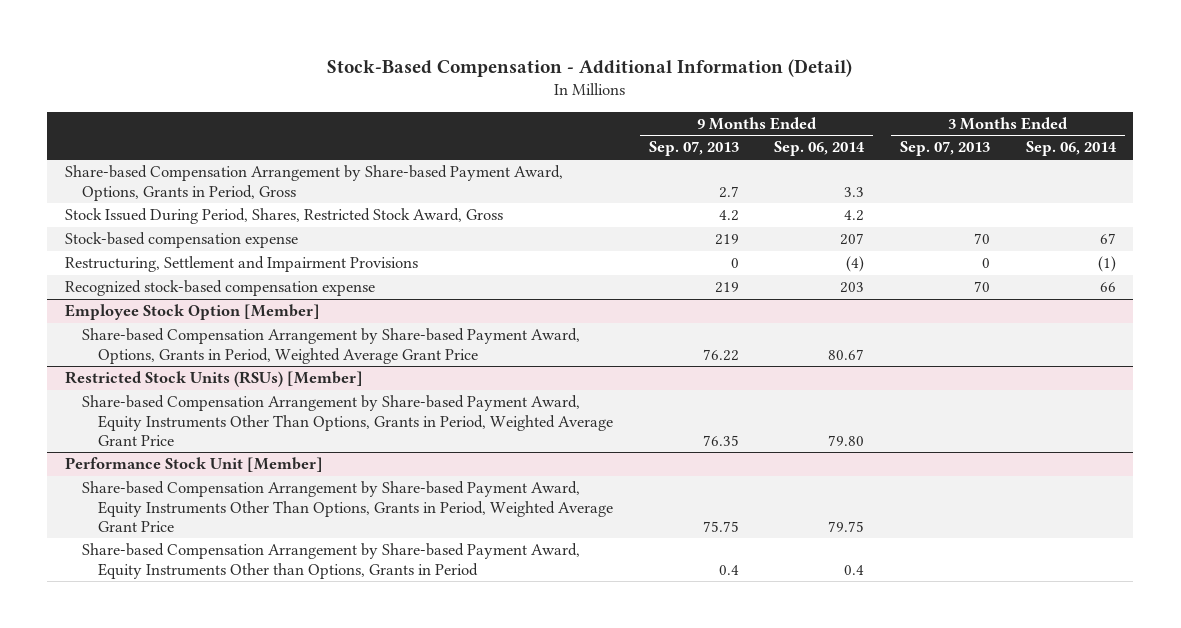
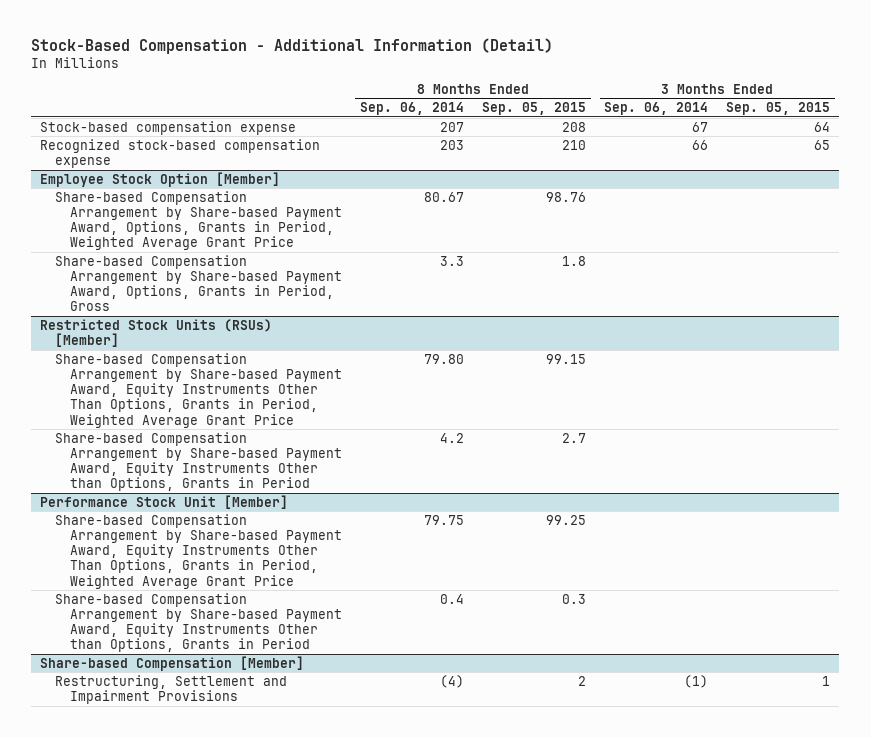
- | 9 Months Ended Sep. 07, 2013 | 9 Months Ended Sep. 06, 2014 | 3 Months Ended Sep. 07, 2013 | 3 Months Ended Sep. 06, 2014
+ | 8 Months Ended Sep. 06, 2014 | 8 Months Ended Sep. 05, 2015 | 3 Months Ended Sep. 06, 2014 | 3 Months Ended Sep. 05, 2015
- Share-based Compensation Arrangement by Share-based Payment Award, Options, Grants in Period, Gross | 2.7 | 3.3 | |
- Stock Issued During Period, Shares, Restricted Stock Award, Gross | 4.2 | 4.2 | |
- Restructuring, Settlement and Impairment Provisions | 0 | (4) | 0 | (1)
@ Employee Stock Option [Member]
+ Share-based Compensation Arrangement by Share-based Payment Award, Options, Grants in Period, Gross | 3.3 | 1.8 | |
@ Restricted Stock Units (RSUs) [Member]
+ Share-based Compensation Arrangement by Share-based Payment Award, Equity Instruments Other than Options, Grants in Period | 4.2 | 2.7 | |
+ Share-based Compensation [Member]
+ Restructuring, Settlement and Impairment Provisions | (4) | 2 | (1) | 1

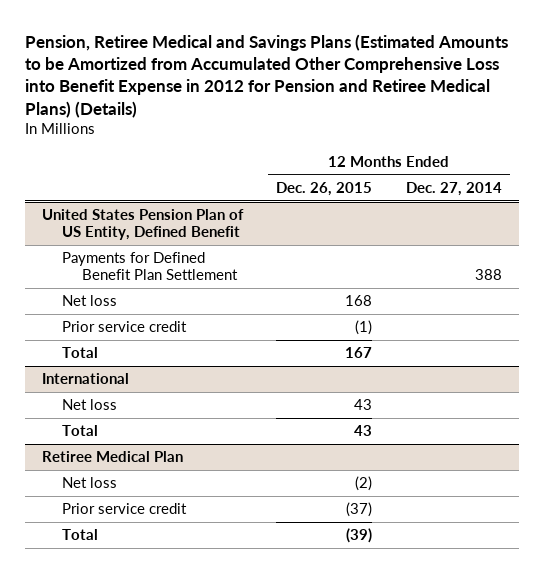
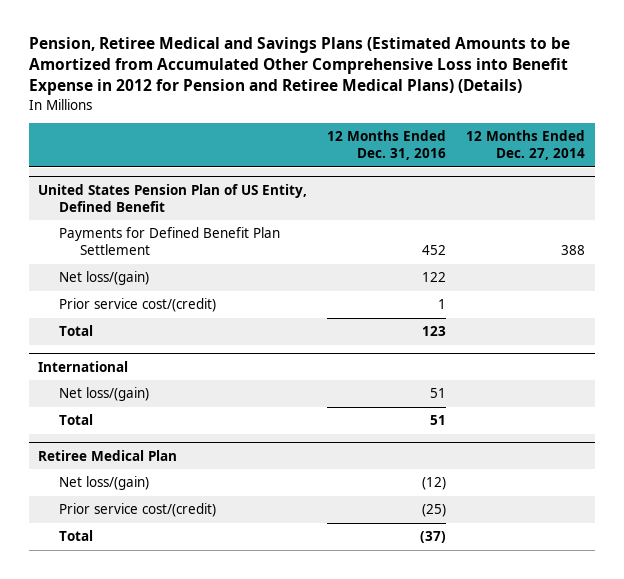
- | 12 Months Ended Dec. 26, 2015 | 12 Months Ended Dec. 27, 2014
+ | 12 Months Ended Dec. 31, 2016 | 12 Months Ended Dec. 27, 2014
@ United States Pension Plan of US Entity, Defined Benefit
- Net loss | 168 |
- Prior service credit | (1) |
+ Net loss/(gain) | 122 |
+ Prior service cost/(credit) | 1 |
@ International
- Net loss | 43 |
+ Net loss/(gain) | 51 |
@ Retiree Medical Plan
- Net loss | (2) |
- Prior service credit | (37) |
+ Net loss/(gain) | (12) |
+ Prior service cost/(credit) | (25) |

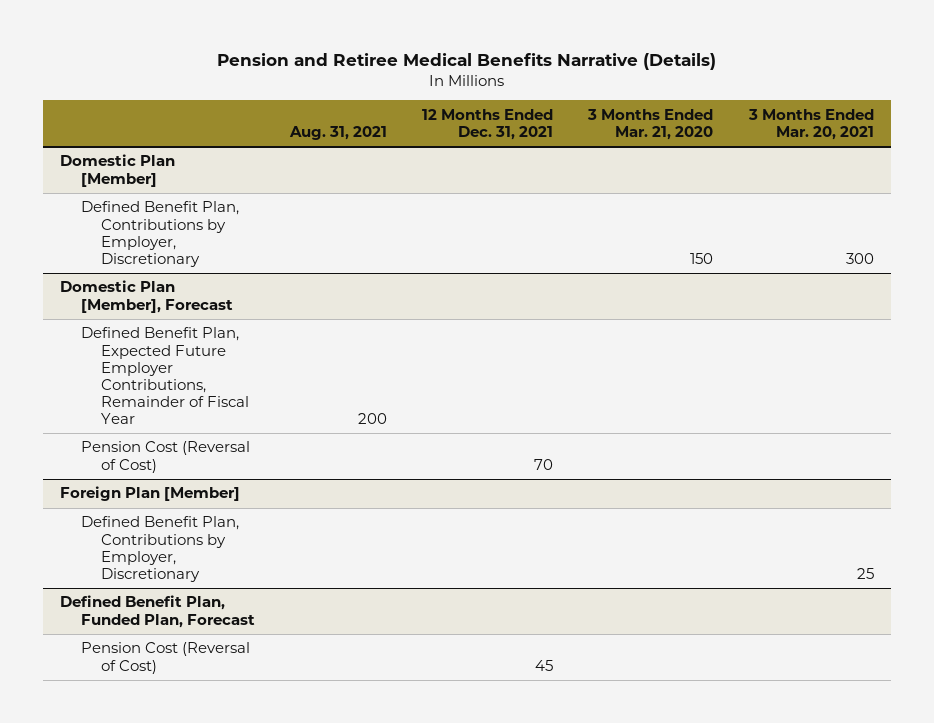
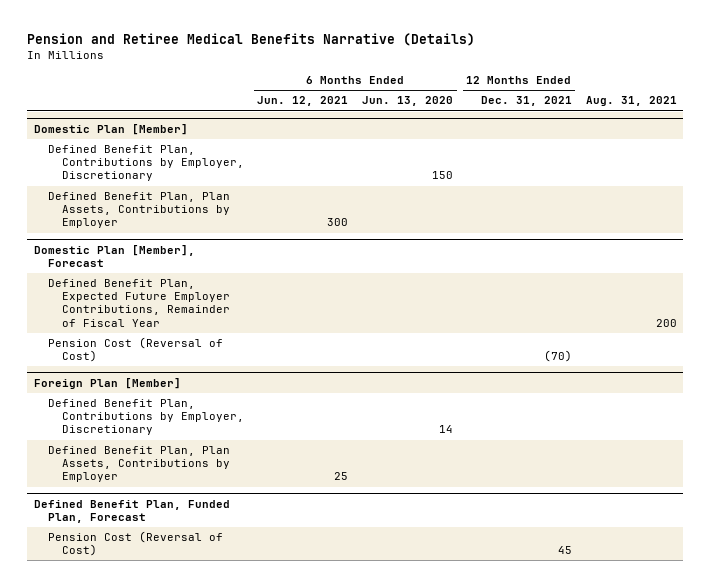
- | Aug. 31, 2021 | 12 Months Ended Dec. 31, 2021 | 3 Months Ended Mar. 21, 2020 | 3 Months Ended Mar. 20, 2021
+ | 6 Months Ended Jun. 12, 2021 | 6 Months Ended Jun. 13, 2020 | 12 Months Ended Dec. 31, 2021 | Aug. 31, 2021
@ Domestic Plan [Member]
+ Defined Benefit Plan, Plan Assets, Contributions by Employer | 300 | | |
@ Domestic Plan [Member], Forecast
- Pension Cost (Reversal of Cost) | | 70 | |
+ Pension Cost (Reversal of Cost) | | | (70) |
@ Foreign Plan [Member]
+ Defined Benefit Plan, Plan Assets, Contributions by Employer | 25 | | |

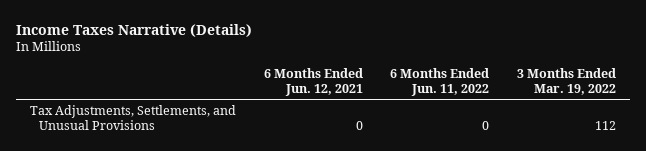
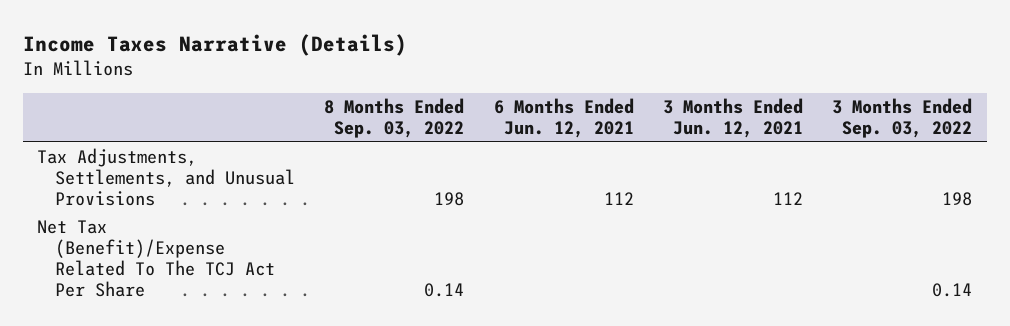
- | 6 Months Ended Jun. 12, 2021 | 6 Months Ended Jun. 11, 2022 | 3 Months Ended Mar. 19, 2022
+ | 8 Months Ended Sep. 03, 2022 | 6 Months Ended Jun. 12, 2021 | 3 Months Ended Jun. 12, 2021 | 3 Months Ended Sep. 03, 2022
- Tax Adjustments, Settlements, and Unusual Provisions | 0 | 0 | 112
+ Tax Adjustments, Settlements, and Unusual Provisions | 198 | 112 | 112 | 198
+ Net Tax (Benefit)/Expense Related To The TCJ Act Per Share | 0.14 | | | 0.14

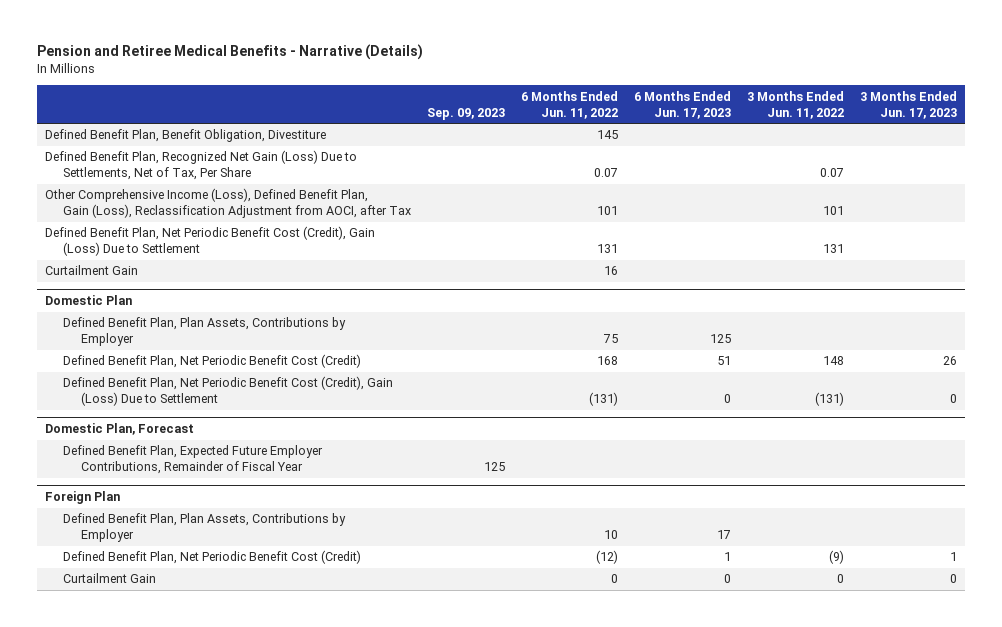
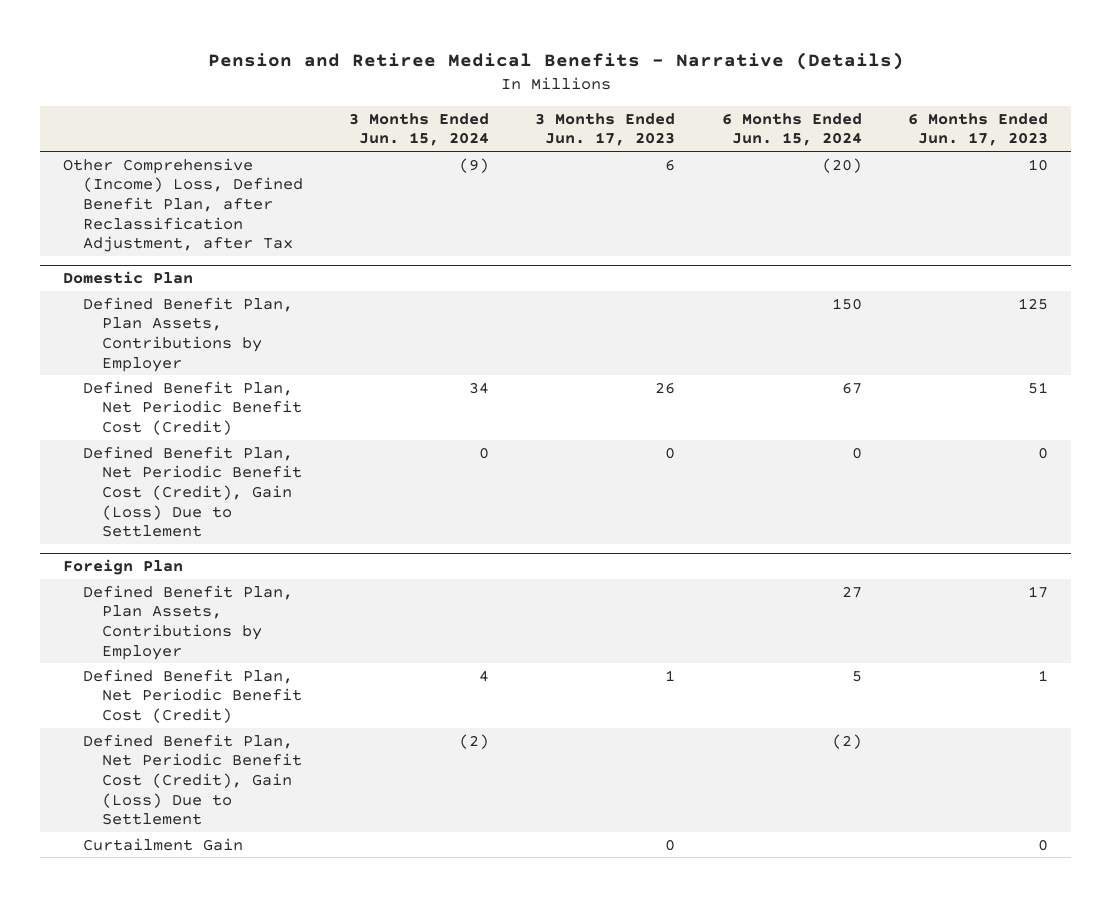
- | Sep. 09, 2023 | 6 Months Ended Jun. 11, 2022 | 6 Months Ended Jun. 17, 2023 | 3 Months Ended Jun. 11, 2022 | 3 Months Ended Jun. 17, 2023
+ | 3 Months Ended Jun. 15, 2024 | 3 Months Ended Jun. 17, 2023 | 6 Months Ended Jun. 15, 2024 | 6 Months Ended Jun. 17, 2023
- Defined Benefit Plan, Benefit Obligation, Divestiture | | 145 | | |
- Defined Benefit Plan, Recognized Net Gain (Loss) Due to Settlements, Net of Tax, Per Share | | 0.07 | | 0.07 |
- Other Comprehensive Income (Loss), Defined Benefit Plan, Gain (Loss), Reclassification Adjustment from AOCI, after Tax | | 101 | | 101 |
- Defined Benefit Plan, Net Periodic Benefit Cost (Credit), Gain (Loss) Due to Settlement | | 131 | | 131 |
- Curtailment Gain | | 16 | | |
+ Other Comprehensive (Income) Loss, Defined Benefit Plan, after Reclassification Adjustment, after Tax | (9) | 6 | (20) | 10
- Domestic Plan, Forecast
- Defined Benefit Plan, Expected Future Employer Contributions, Remainder of Fiscal Year | 125 | | | |
@ Foreign Plan
+ Defined Benefit Plan, Net Periodic Benefit Cost (Credit), Gain (Loss) Due to Settlement | (2) | | (2) |

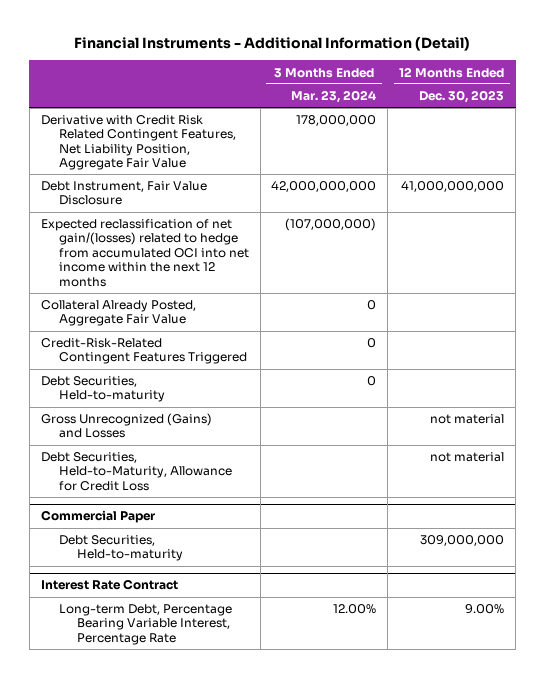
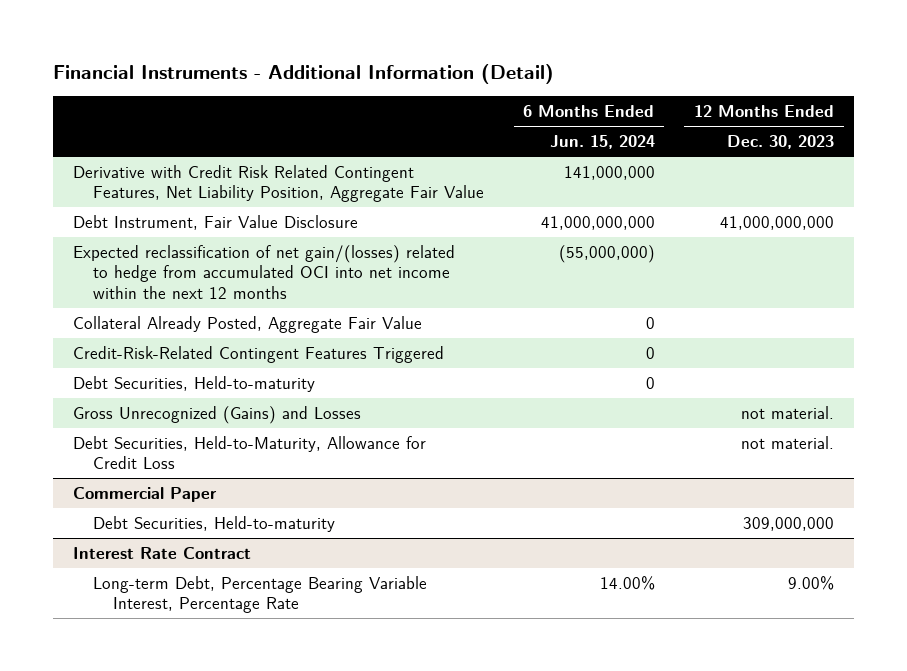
- | 3 Months Ended Mar. 23, 2024 | 12 Months Ended Dec. 30, 2023
+ | 6 Months Ended Jun. 15, 2024 | 12 Months Ended Dec. 30, 2023
- Gross Unrecognized (Gains) and Losses | | not material
- Debt Securities, Held-to-Maturity, Allowance for Credit Loss | | not material
+ Gross Unrecognized (Gains) and Losses | | not material.
+ Debt Securities, Held-to-Maturity, Allowance for Credit Loss | | not material.

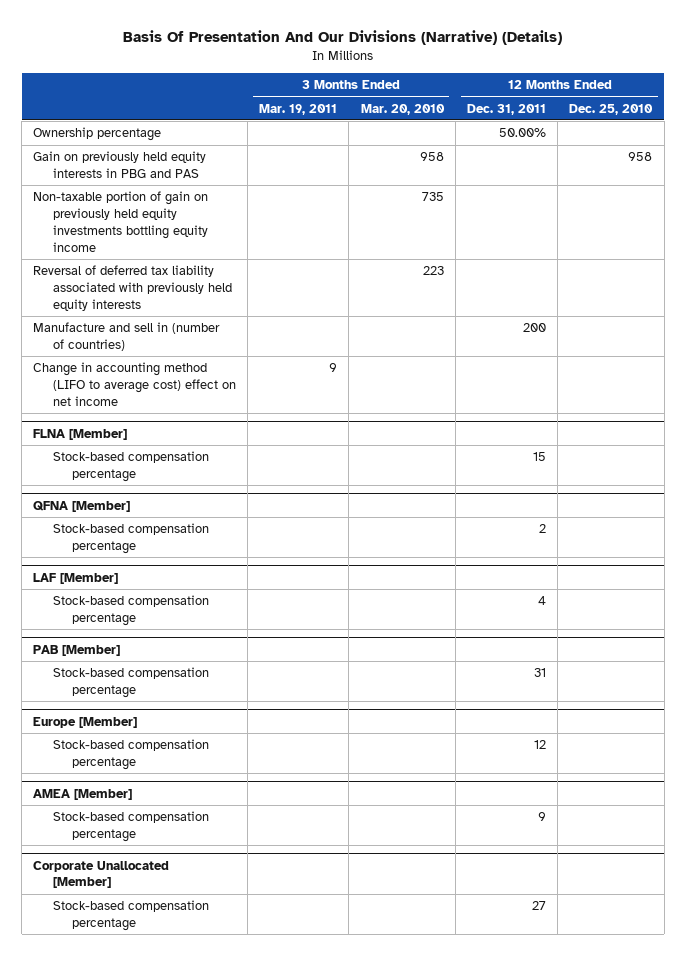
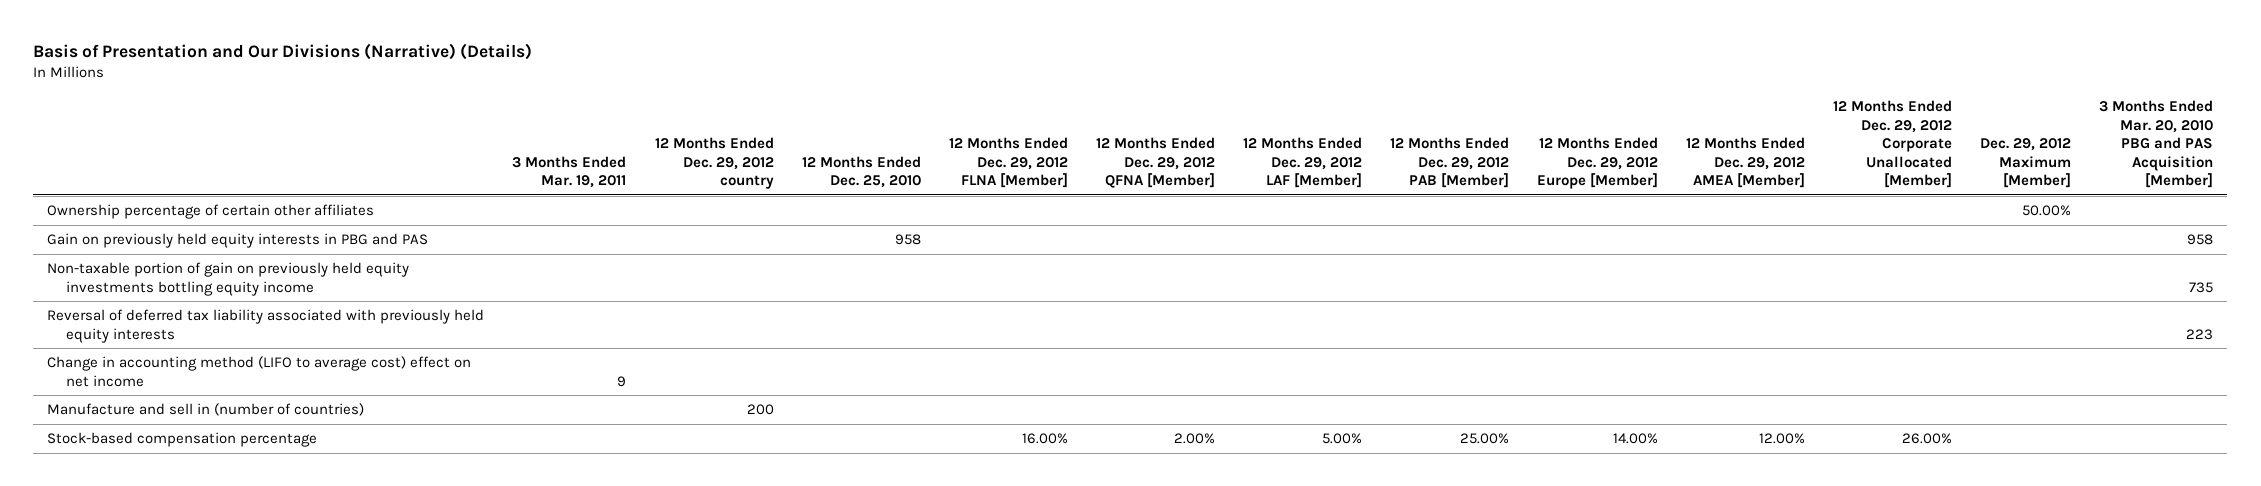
- Basis Of Presentation And Our Divisions (Narrative) (Details)
+ Basis of Presentation and Our Divisions (Narrative) (Details)
- | 3 Months Ended Mar. 19, 2011 | 3 Months Ended Mar. 20, 2010 | 12 Months Ended Dec. 31, 2011 | 12 Months Ended Dec. 25, 2010
+ | 3 Months Ended Mar. 19, 2011 | 12 Months Ended Dec. 29, 2012 country | 12 Months Ended Dec. 25, 2010 | 12 Months Ended Dec. 29, 2012 FLNA [Member] | 12 Months Ended Dec. 29, 2012 QFNA [Member] | 12 Months Ended Dec. 29, 2012 LAF [Member] | 12 Months Ended Dec. 29, 2012 PAB [Member] | 12 Months Ended Dec. 29, 2012 Europe [Member] | 12 Months Ended Dec. 29, 2012 AMEA [Member] | 12 Months Ended Dec. 29, 2012 Corporate Unallocated [Member] | Dec. 29, 2012 Maximum [Member] | 3 Months Ended Mar. 20, 2010 PBG and PAS Acquisition [Member]
- Ownership percentage | | | 50.00% |
+ Ownership percentage of certain other affiliates | | | | | | | | | | | 50.00% |
- FLNA [Member]
- Stock-based compensation percentage | | | 15 |
- QFNA [Member]
- Stock-based compensation percentage | | | 2 |
- LAF [Member]
- Stock-based compensation percentage | | | 4 |
- PAB [Member]
- Stock-based compensation percentage | | | 31 |
- Europe [Member]
- Stock-based compensation percentage | | | 12 |
- AMEA [Member]
- Stock-based compensation percentage | | | 9 |
- Corporate Unallocated [Member]
- Stock-based compensation percentage | | | 27 |
moved down: Manufacture and sell in (number of countries) | | 200 | | | | | | | | | |
+ Stock-based compensation percentage | | | | 16.00% | 2.00% | 5.00% | 25.00% | 14.00% | 12.00% | 26.00% | |

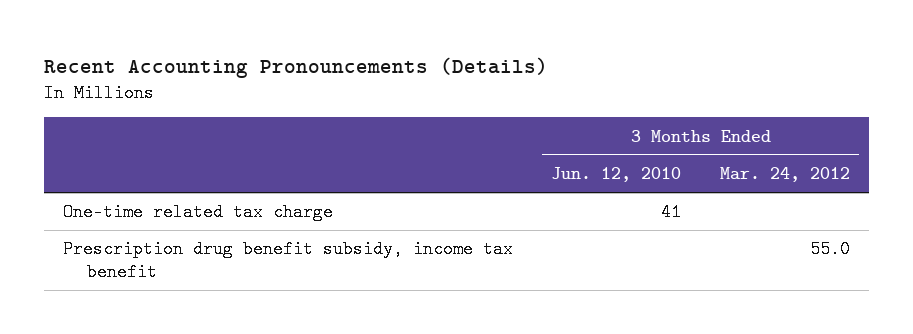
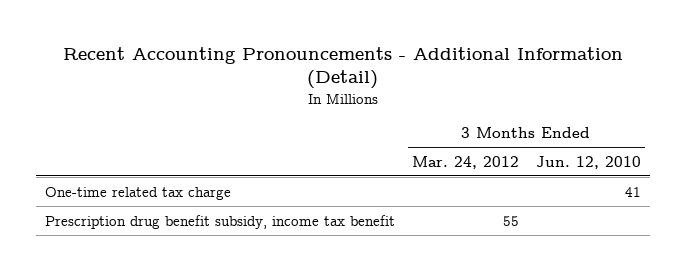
- Recent Accounting Pronouncements (Details)
+ Recent Accounting Pronouncements - Additional Information (Detail)
- | 3 Months Ended Jun. 12, 2010 | 3 Months Ended Mar. 24, 2012
+ | 3 Months Ended Mar. 24, 2012 | 3 Months Ended Jun. 12, 2010
- Prescription drug benefit subsidy, income tax benefit | | 55.0
+ Prescription drug benefit subsidy, income tax benefit | 55 |

